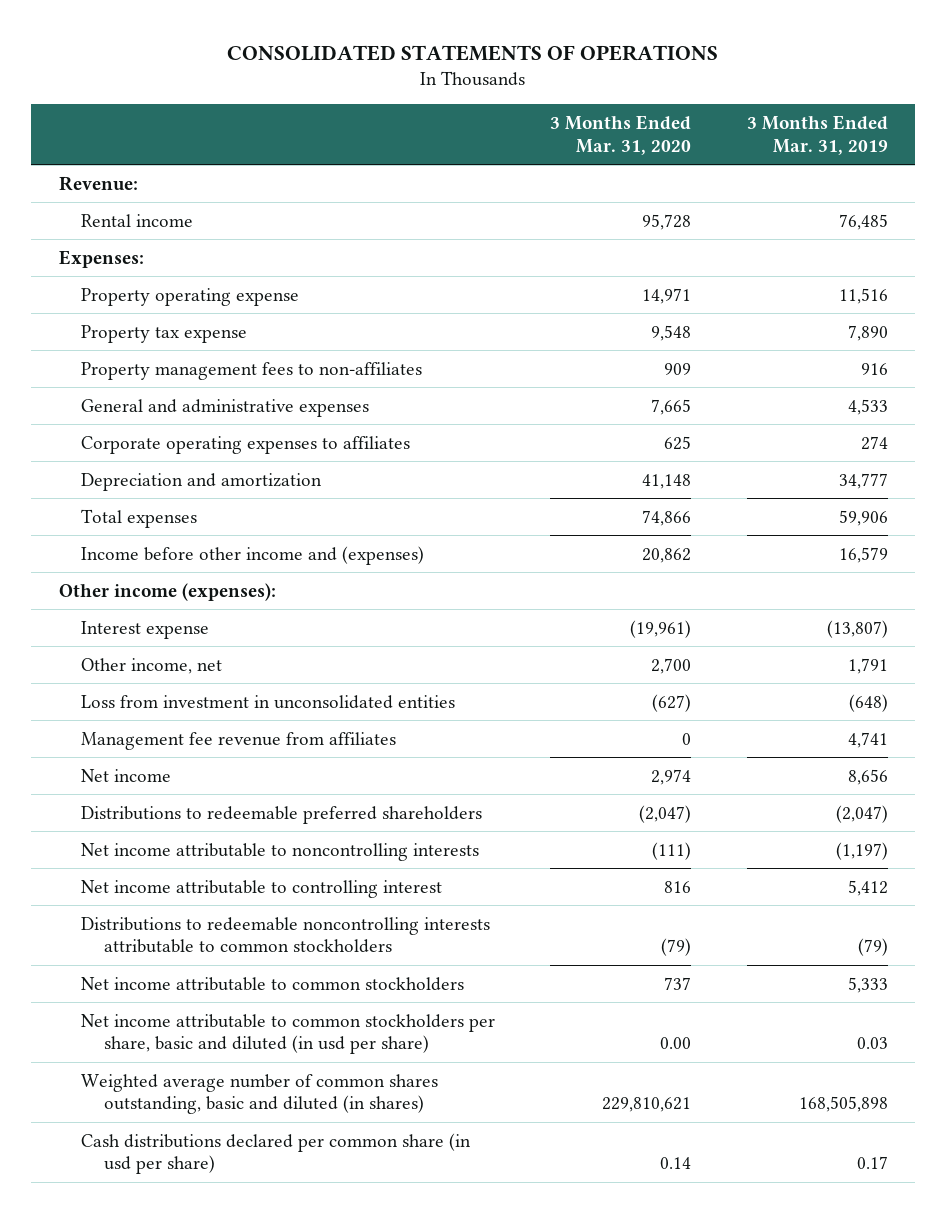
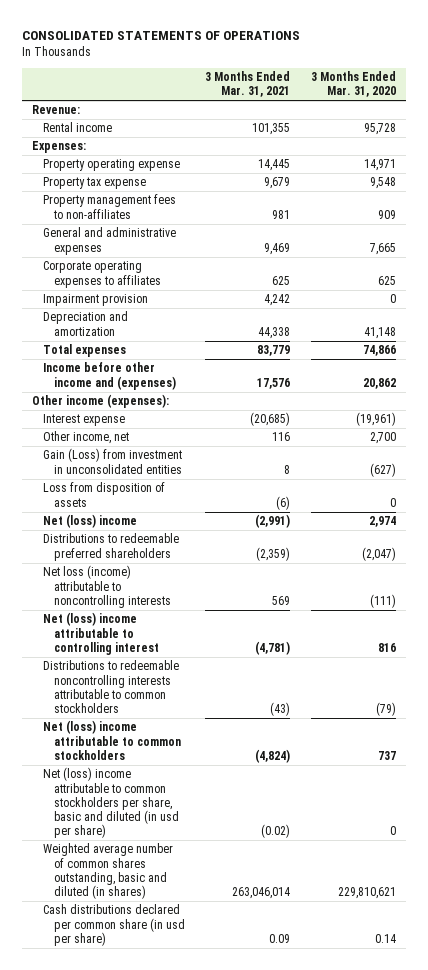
- | 3 Months Ended Mar. 31, 2020 | 3 Months Ended Mar. 31, 2019
+ | 3 Months Ended Mar. 31, 2021 | 3 Months Ended Mar. 31, 2020
+ Impairment provision | 4,242 | 0
- Loss from investment in unconsolidated entities | (627) | (648)
- Management fee revenue from affiliates | 0 | 4,741
- Net income | 2,974 | 8,656
+ Gain (Loss) from investment in unconsolidated entities | 8 | (627)
+ Loss from disposition of assets | (6) | 0
+ Net (loss) income | (2,991) | 2,974
- Net income attributable to noncontrolling interests | (111) | (1,197)
- Net income attributable to controlling interest | 816 | 5,412
+ Net loss (income) attributable to noncontrolling interests | 569 | (111)
+ Net (loss) income attributable to controlling interest | (4,781) | 816
- Net income attributable to common stockholders | 737 | 5,333
- Net income attributable to common stockholders per share, basic and diluted (in usd per share) | 0.00 | 0.03
+ Net (loss) income attributable to common stockholders | (4,824) | 737
+ Net (loss) income attributable to common stockholders per share, basic and diluted (in usd per share) | (0.02) | 0

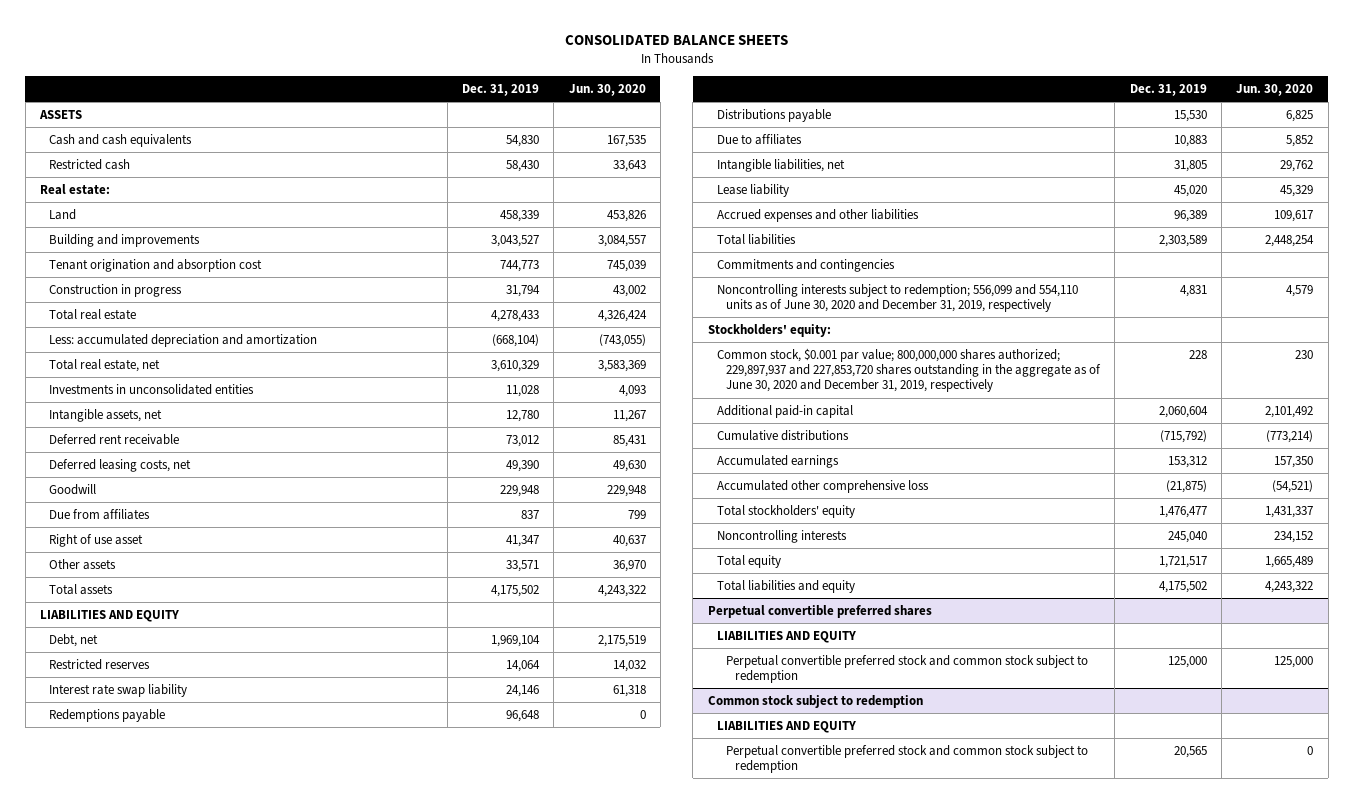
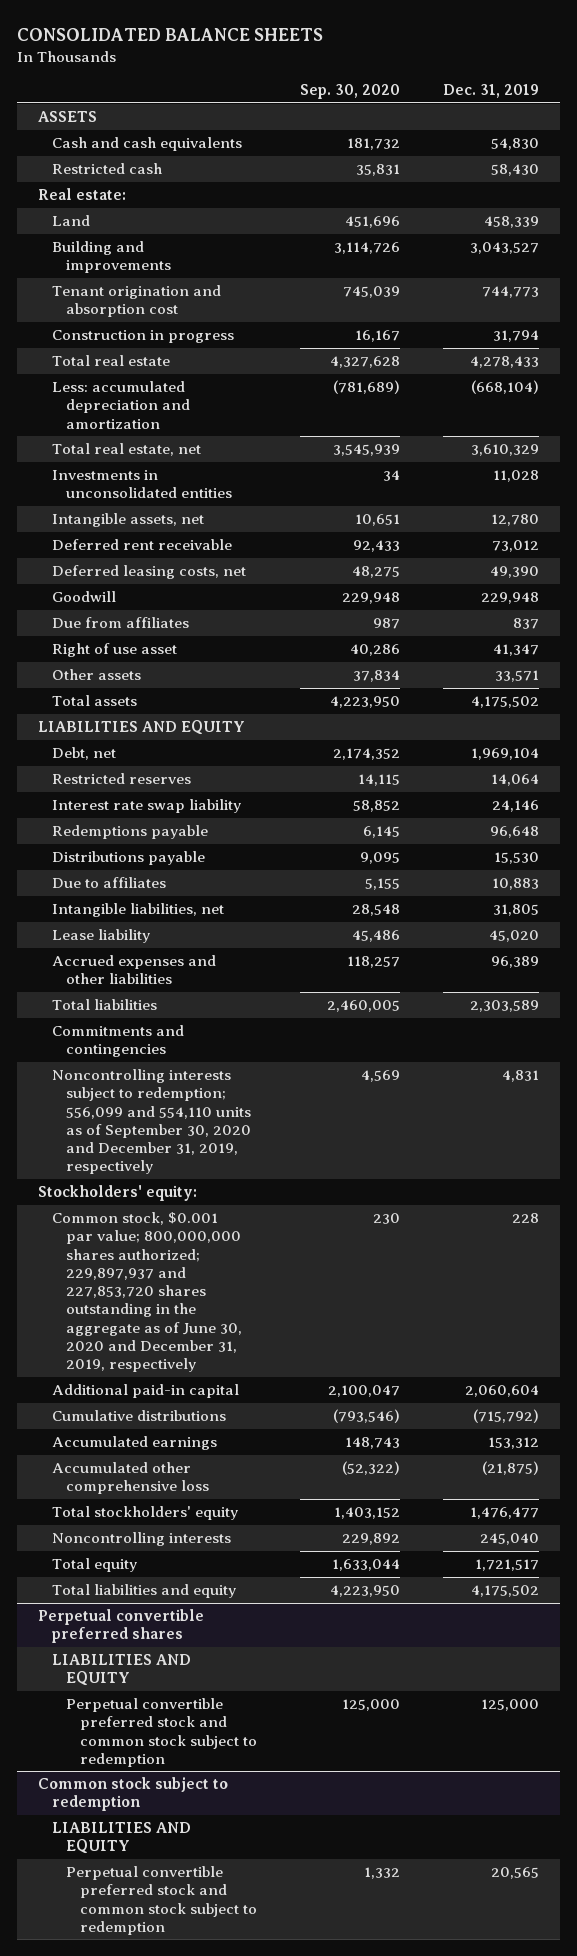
- | Dec. 31, 2019 | Jun. 30, 2020
+ | Sep. 30, 2020 | Dec. 31, 2019
- Noncontrolling interests subject to redemption; 556,099 and 554,110 units as of June 30, 2020 and December 31, 2019, respectively | 4,831 | 4,579
+ Noncontrolling interests subject to redemption; 556,099 and 554,110 units as of September 30, 2020 and December 31, 2019, respectively | 4,569 | 4,831

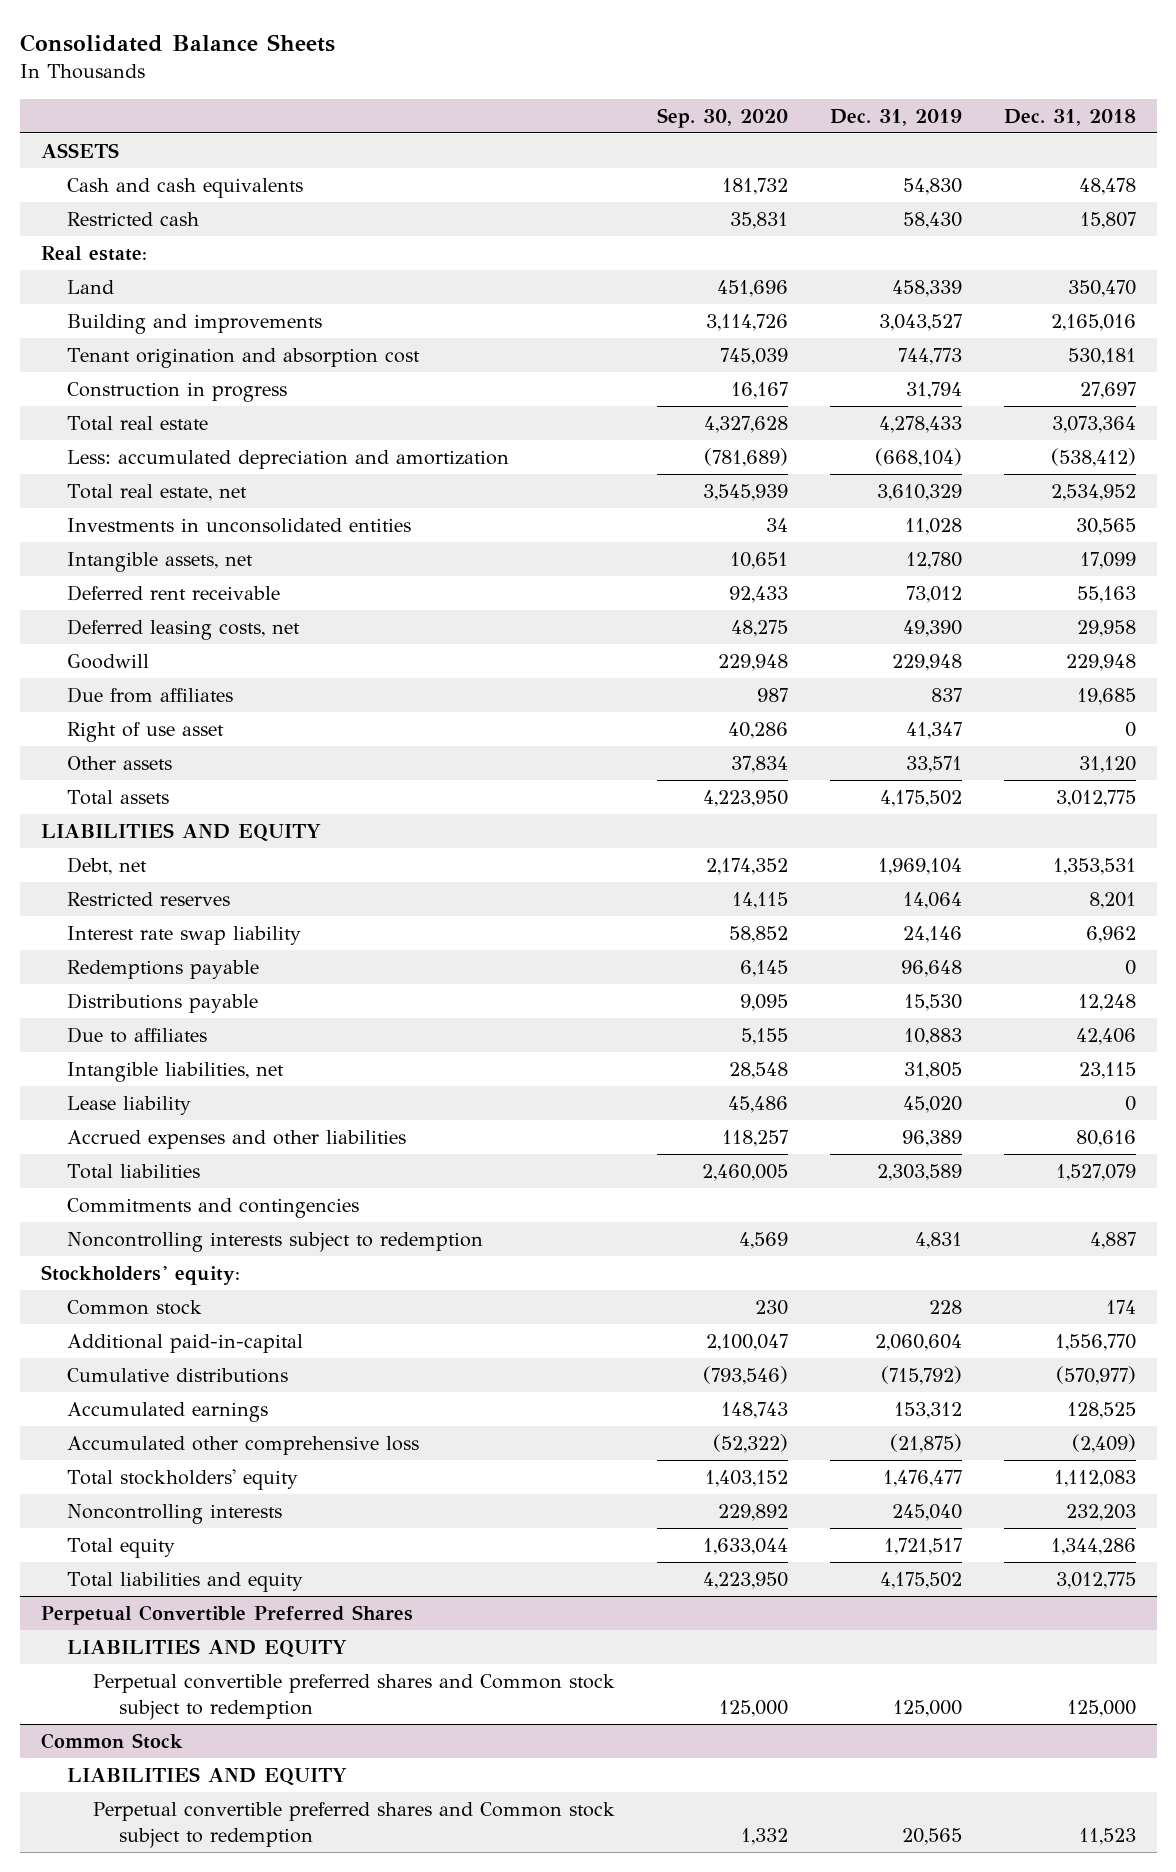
- CONSOLIDATED BALANCE SHEETS
+ Consolidated Balance Sheets
- | Sep. 30, 2020 | Dec. 31, 2019
+ | Sep. 30, 2020 | Dec. 31, 2019 | Dec. 31, 2018
- Noncontrolling interests subject to redemption; 556,099 and 554,110 units as of September 30, 2020 and December 31, 2019, respectively | 4,569 | 4,831
+ Noncontrolling interests subject to redemption | 4,569 | 4,831 | 4,887
- Common stock, $0.001 par value; 800,000,000 shares authorized; 229,897,937 and 227,853,720 shares outstanding in the aggregate as of June 30, 2020 and December 31, 2019, respectively | 230 | 228
- Additional paid-in capital | 2,100,047 | 2,060,604
+ Common stock | 230 | 228 | 174
+ Additional paid-in-capital | 2,100,047 | 2,060,604 | 1,556,770
- Perpetual convertible preferred shares
+ Perpetual Convertible Preferred Shares
- Perpetual convertible preferred stock and common stock subject to redemption | 125,000 | 125,000
- Common stock subject to redemption
+ Perpetual convertible preferred shares and Common stock subject to redemption | 125,000 | 125,000 | 125,000
+ Common Stock
- Perpetual convertible preferred stock and common stock subject to redemption | 1,332 | 20,565
+ Perpetual convertible preferred shares and Common stock subject to redemption | 1,332 | 20,565 | 11,523

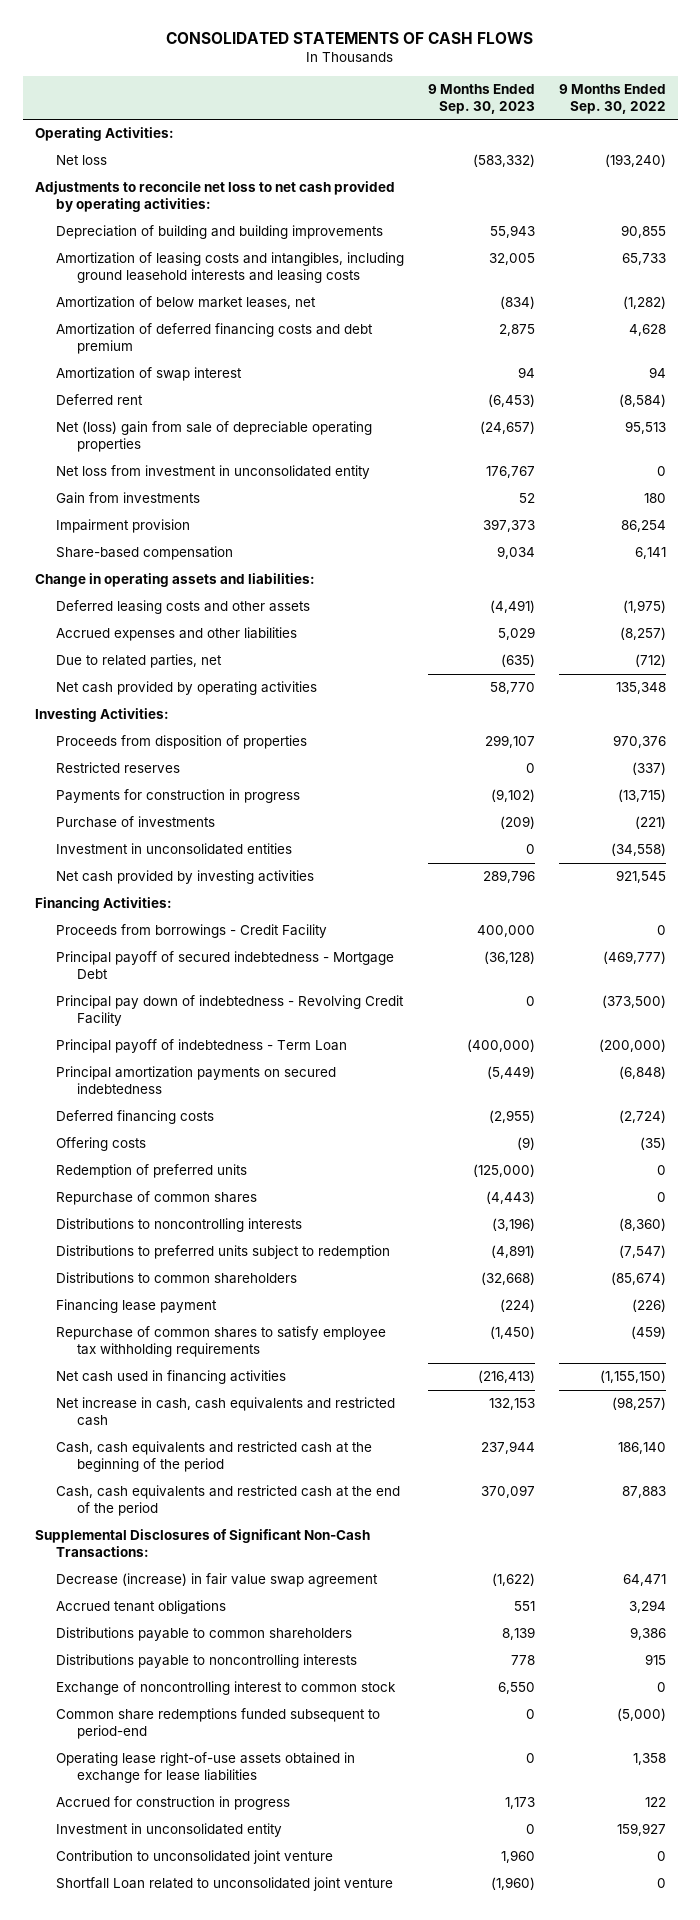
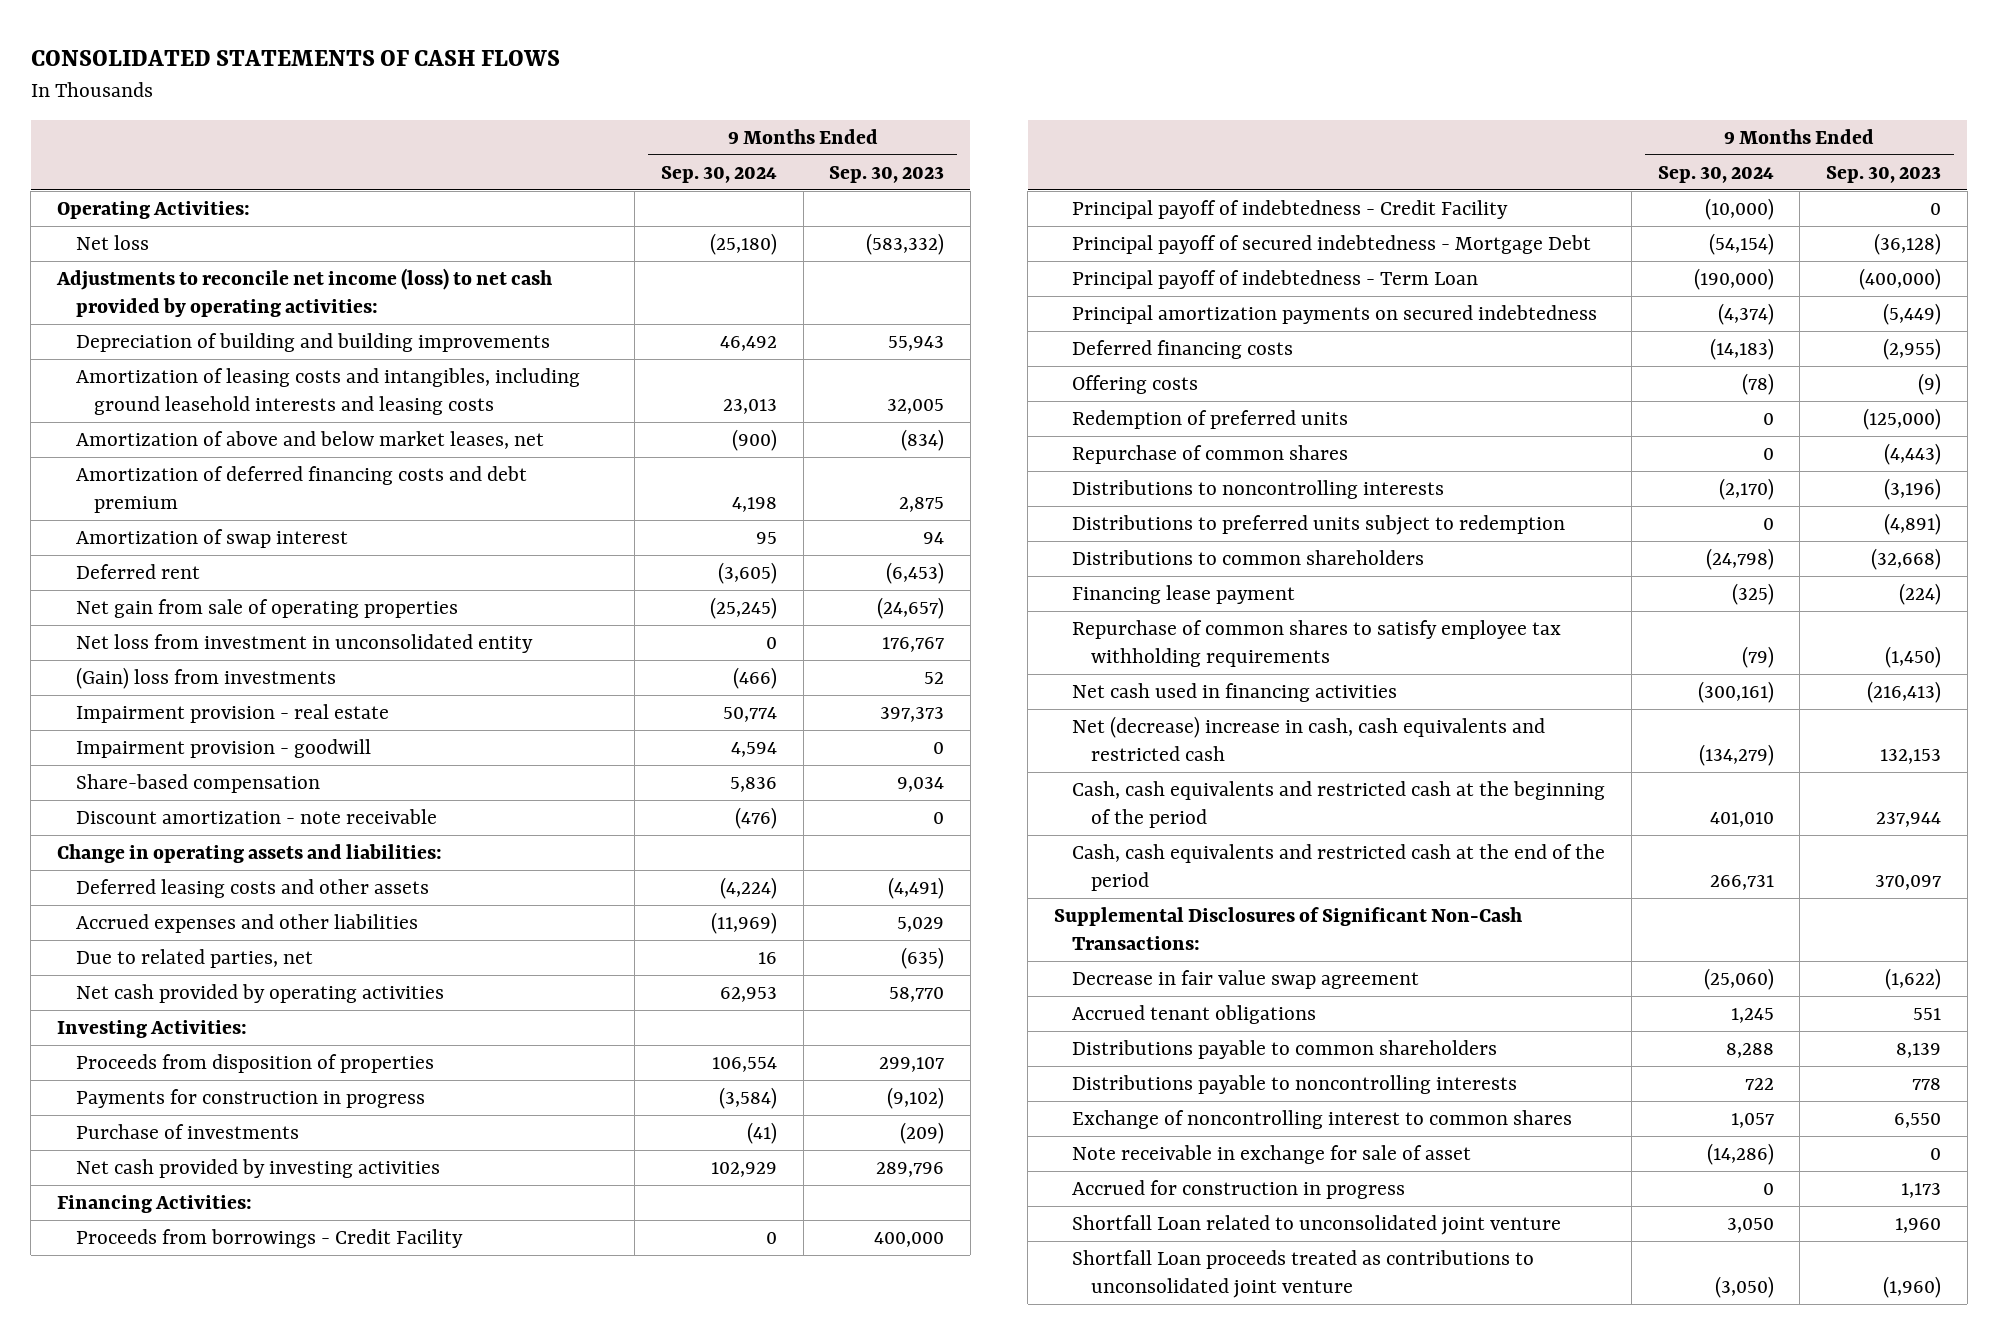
- | 9 Months Ended Sep. 30, 2023 | 9 Months Ended Sep. 30, 2022
+ | 9 Months Ended Sep. 30, 2024 | 9 Months Ended Sep. 30, 2023
- Adjustments to reconcile net loss to net cash provided by operating activities:
+ Adjustments to reconcile net income (loss) to net cash provided by operating activities:
- Amortization of below market leases, net | (834) | (1,282)
+ Amortization of above and below market leases, net | (900) | (834)
- Net (loss) gain from sale of depreciable operating properties | (24,657) | 95,513
+ Net gain from sale of operating properties | (25,245) | (24,657)
- Gain from investments | 52 | 180
- Impairment provision | 397,373 | 86,254
+ (Gain) loss from investments | (466) | 52
+ Impairment provision - real estate | 50,774 | 397,373
+ Impairment provision - goodwill | 4,594 | 0
+ Discount amortization - note receivable | (476) | 0
- Restricted reserves | 0 | (337)
- Investment in unconsolidated entities | 0 | (34,558)
+ Principal payoff of indebtedness - Credit Facility | (10,000) | 0
- Principal pay down of indebtedness - Revolving Credit Facility | 0 | (373,500)
- Net increase in cash, cash equivalents and restricted cash | 132,153 | (98,257)
+ Net (decrease) increase in cash, cash equivalents and restricted cash | (134,279) | 132,153
- Decrease (increase) in fair value swap agreement | (1,622) | 64,471
+ Decrease in fair value swap agreement | (25,060) | (1,622)
- Exchange of noncontrolling interest to common stock | 6,550 | 0
- Common share redemptions funded subsequent to period-end | 0 | (5,000)
- Operating lease right-of-use assets obtained in exchange for lease liabilities | 0 | 1,358
+ Exchange of noncontrolling interest to common shares | 1,057 | 6,550
+ Note receivable in exchange for sale of asset | (14,286) | 0
- Investment in unconsolidated entity | 0 | 159,927
- Contribution to unconsolidated joint venture | 1,960 | 0
- Shortfall Loan related to unconsolidated joint venture | (1,960) | 0
+ Shortfall Loan related to unconsolidated joint venture | 3,050 | 1,960
+ Shortfall Loan proceeds treated as contributions to unconsolidated joint venture | (3,050) | (1,960)

